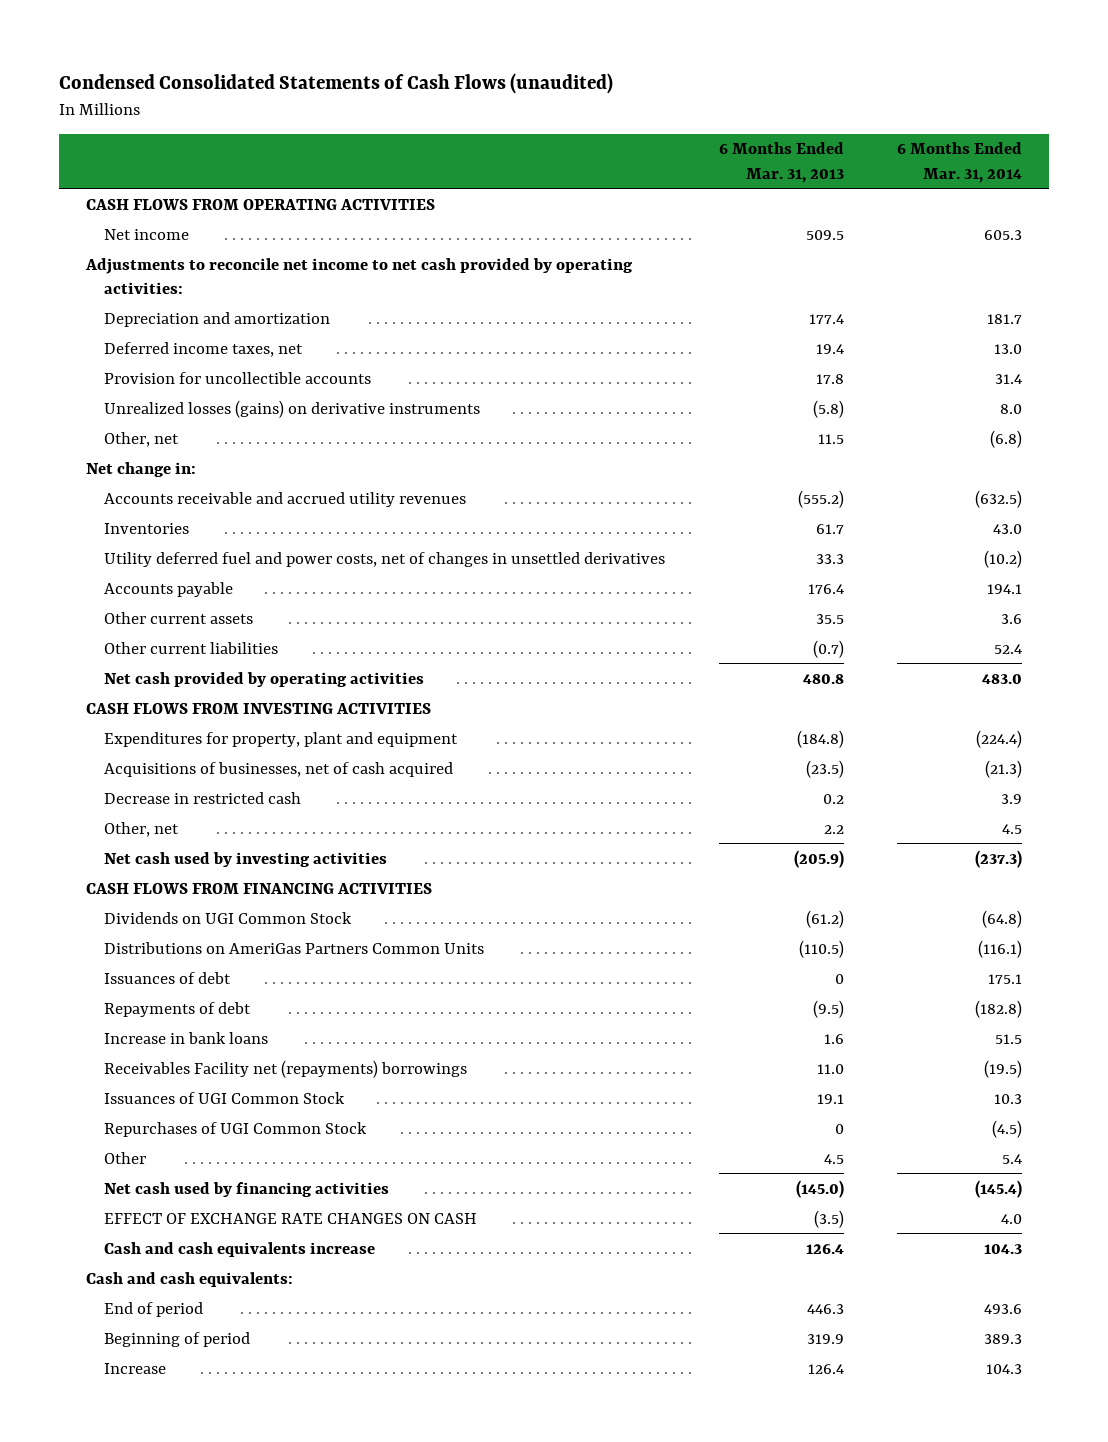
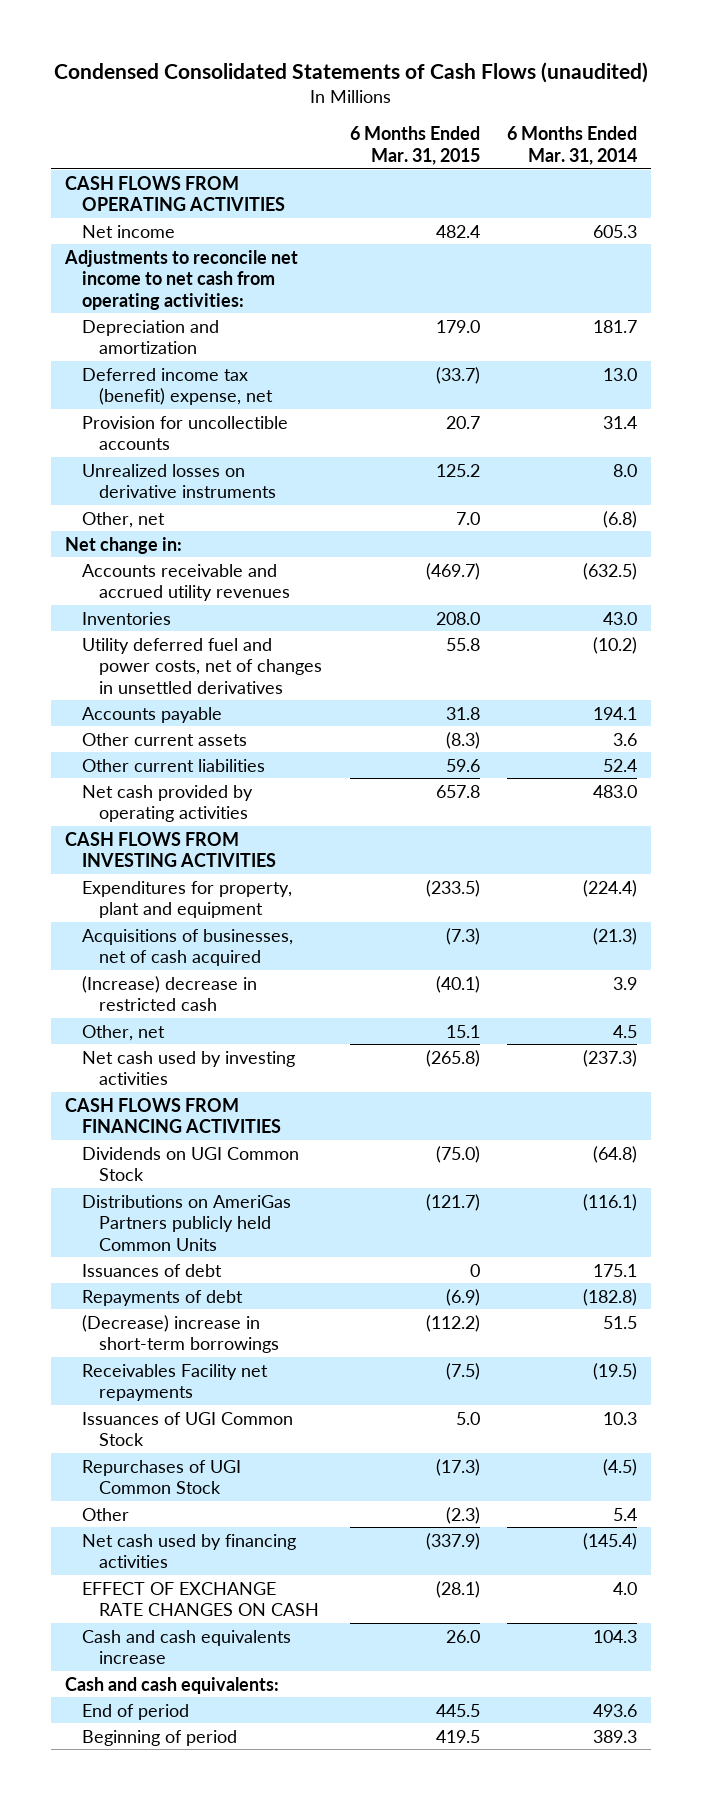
- | 6 Months Ended Mar. 31, 2013 | 6 Months Ended Mar. 31, 2014
+ | 6 Months Ended Mar. 31, 2015 | 6 Months Ended Mar. 31, 2014
- Adjustments to reconcile net income to net cash provided by operating activities:
+ Adjustments to reconcile net income to net cash from operating activities:
- Deferred income taxes, net | 19.4 | 13.0
+ Deferred income tax (benefit) expense, net | (33.7) | 13.0
- Unrealized losses (gains) on derivative instruments | (5.8) | 8.0
+ Unrealized losses on derivative instruments | 125.2 | 8.0
- Decrease in restricted cash | 0.2 | 3.9
+ (Increase) decrease in restricted cash | (40.1) | 3.9
- Distributions on AmeriGas Partners Common Units | (110.5) | (116.1)
+ Distributions on AmeriGas Partners publicly held Common Units | (121.7) | (116.1)
- Increase in bank loans | 1.6 | 51.5
- Receivables Facility net (repayments) borrowings | 11.0 | (19.5)
+ (Decrease) increase in short-term borrowings | (112.2) | 51.5
+ Receivables Facility net repayments | (7.5) | (19.5)
- Increase | 126.4 | 104.3

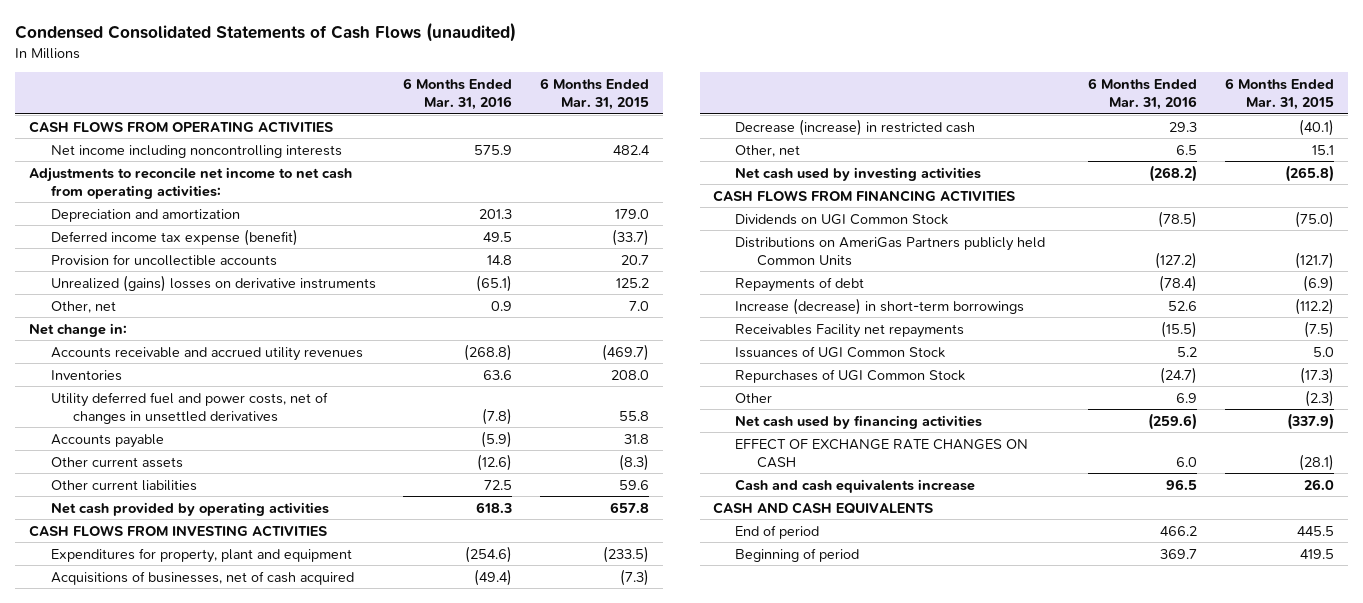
- | 6 Months Ended Mar. 31, 2015 | 6 Months Ended Mar. 31, 2014
+ | 6 Months Ended Mar. 31, 2016 | 6 Months Ended Mar. 31, 2015
- Net income | 482.4 | 605.3
+ Net income including noncontrolling interests | 575.9 | 482.4
- Deferred income tax (benefit) expense, net | (33.7) | 13.0
+ Deferred income tax expense (benefit) | 49.5 | (33.7)
- Unrealized losses on derivative instruments | 125.2 | 8.0
+ Unrealized (gains) losses on derivative instruments | (65.1) | 125.2
- (Increase) decrease in restricted cash | (40.1) | 3.9
+ Decrease (increase) in restricted cash | 29.3 | (40.1)
- Issuances of debt | 0 | 175.1
- (Decrease) increase in short-term borrowings | (112.2) | 51.5
+ Increase (decrease) in short-term borrowings | 52.6 | (112.2)
- Cash and cash equivalents:
+ CASH AND CASH EQUIVALENTS

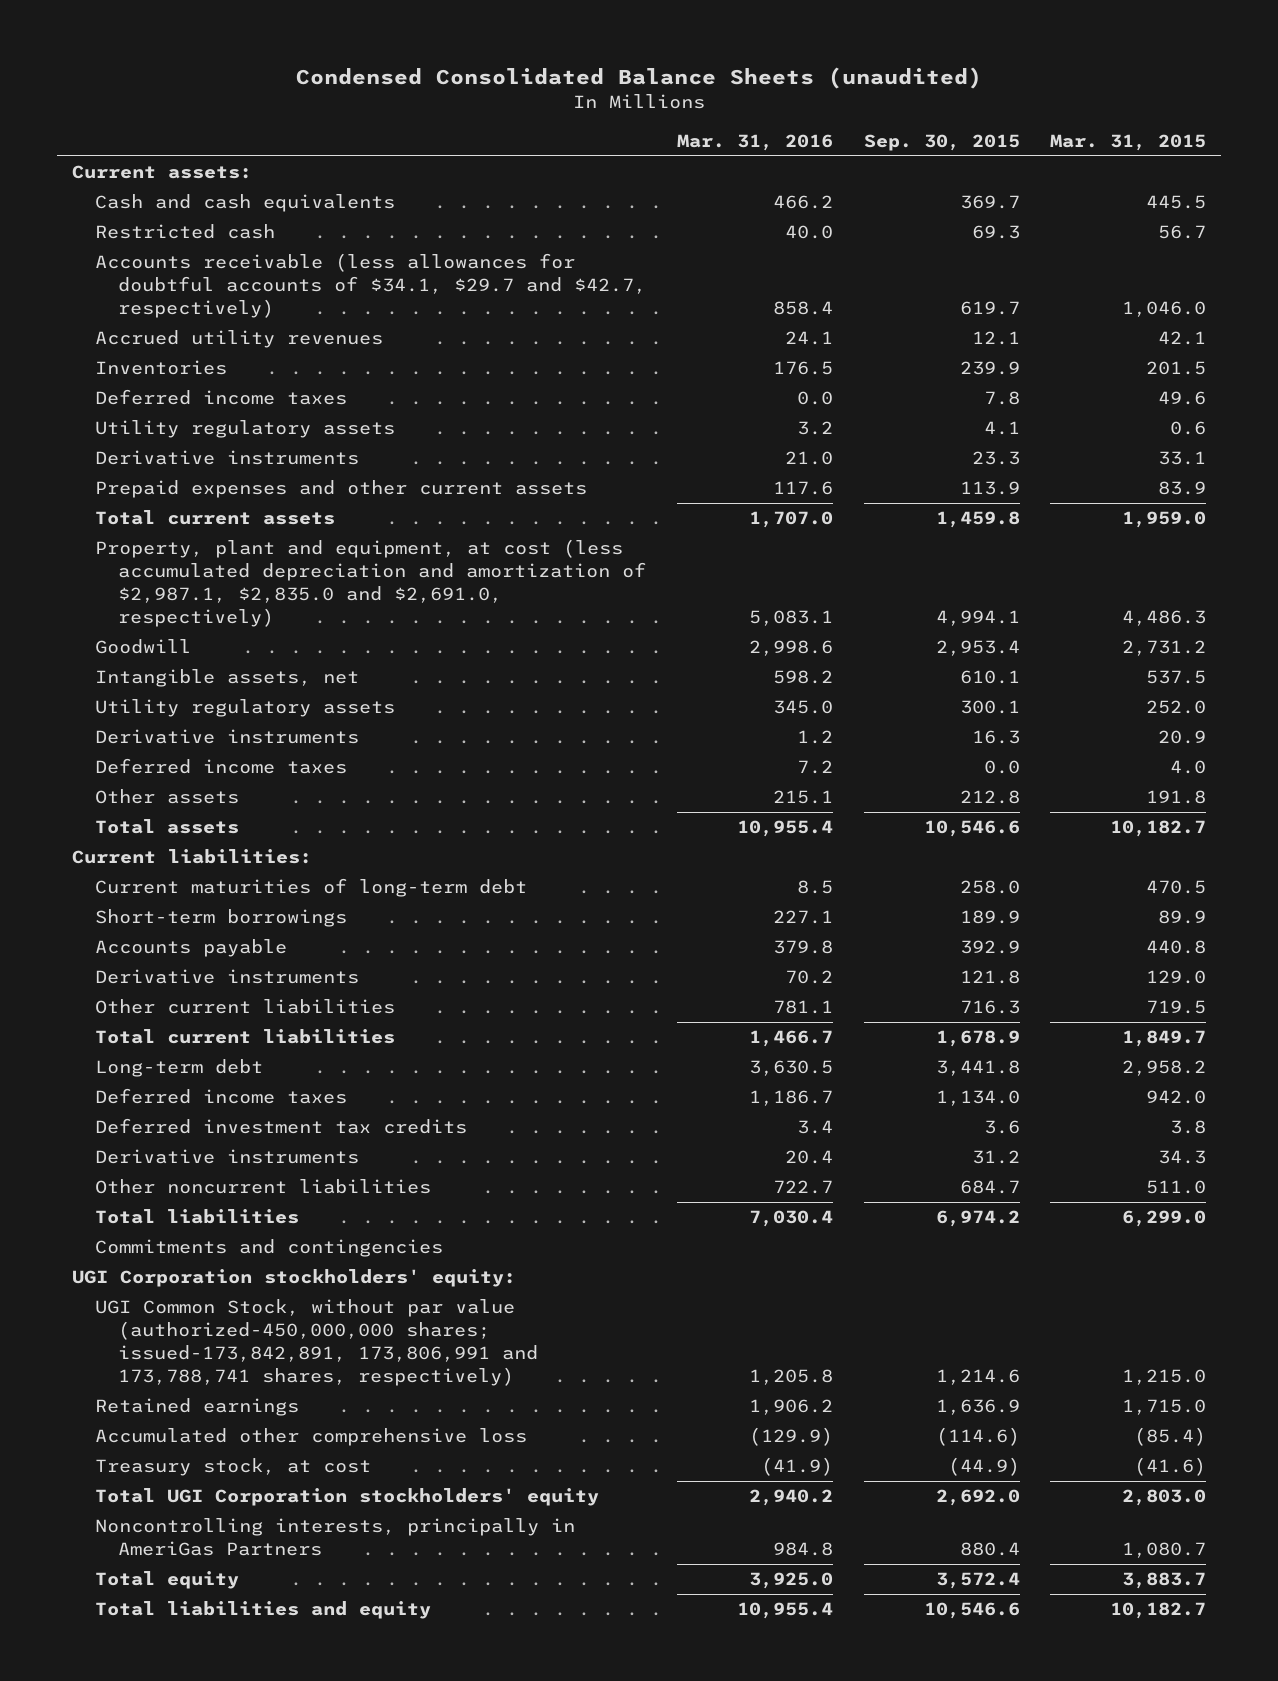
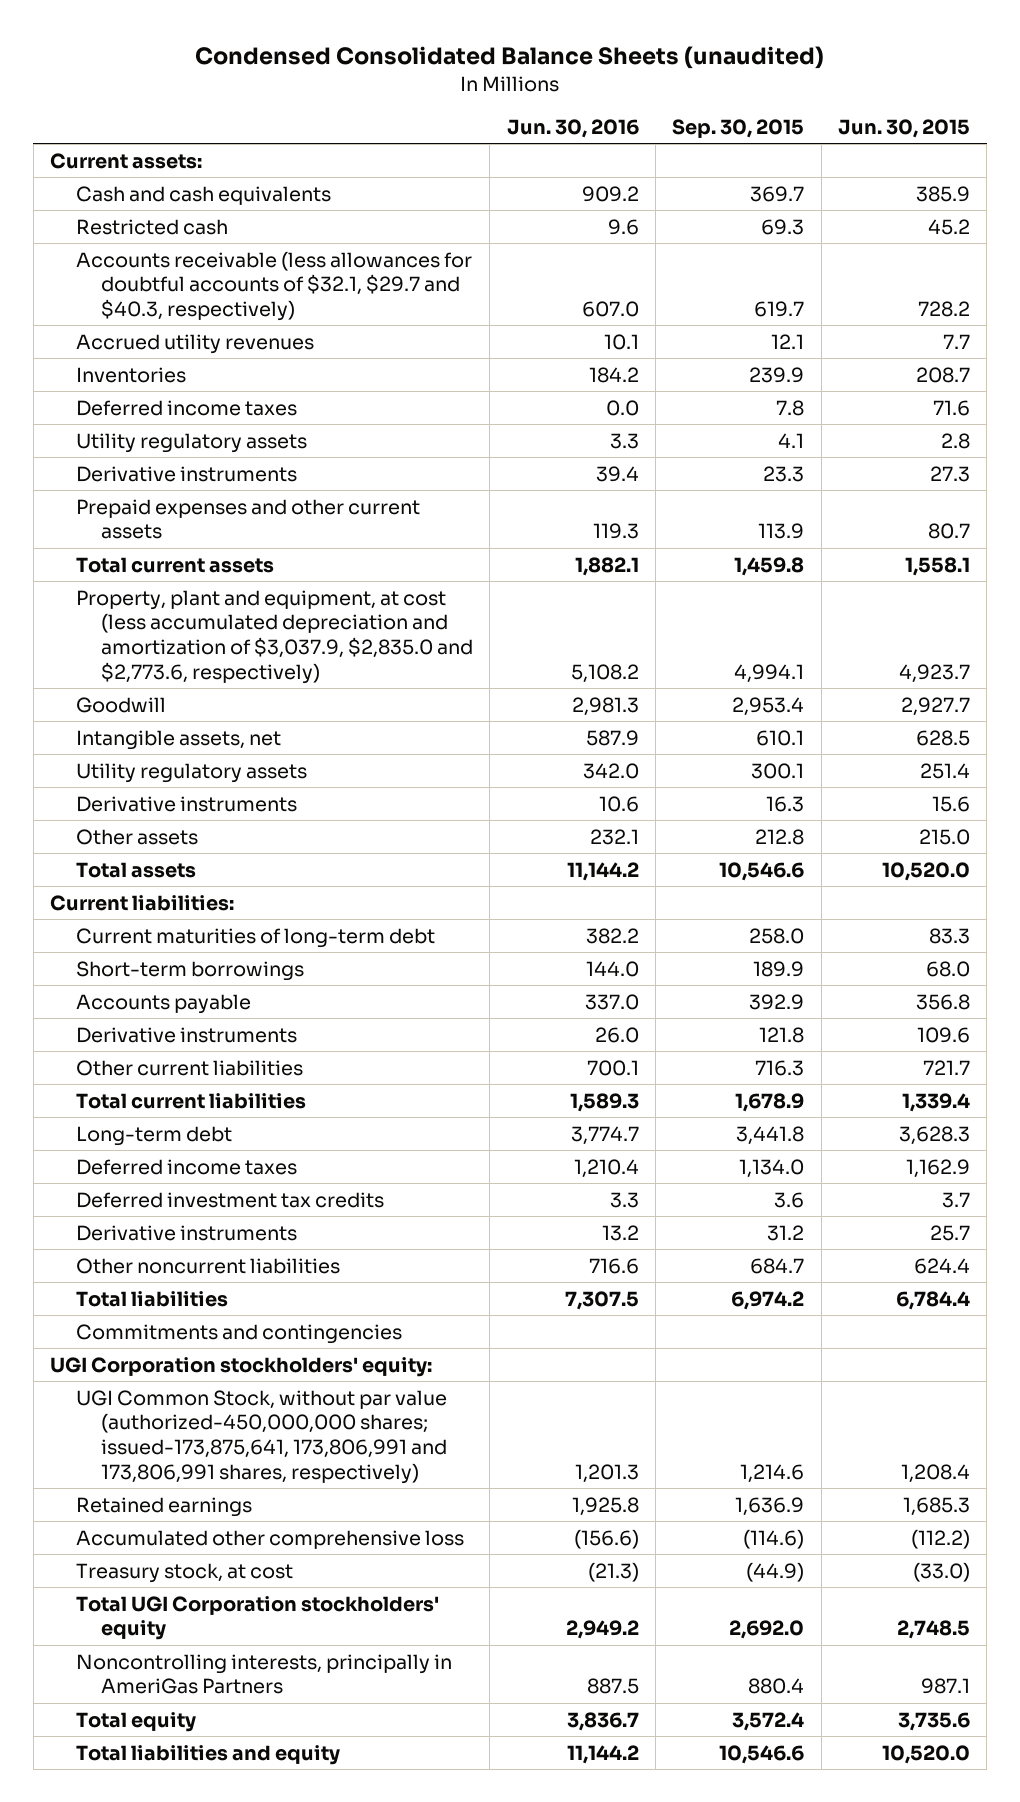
- | Mar. 31, 2016 | Sep. 30, 2015 | Mar. 31, 2015
+ | Jun. 30, 2016 | Sep. 30, 2015 | Jun. 30, 2015
- Accounts receivable (less allowances for doubtful accounts of $34.1, $29.7 and $42.7, respectively) | 858.4 | 619.7 | 1,046.0
+ Accounts receivable (less allowances for doubtful accounts of $32.1, $29.7 and $40.3, respectively) | 607.0 | 619.7 | 728.2
- Property, plant and equipment, at cost (less accumulated depreciation and amortization of $2,987.1, $2,835.0 and $2,691.0, respectively) | 5,083.1 | 4,994.1 | 4,486.3
+ Property, plant and equipment, at cost (less accumulated depreciation and amortization of $3,037.9, $2,835.0 and $2,773.6, respectively) | 5,108.2 | 4,994.1 | 4,923.7
- Deferred income taxes | 7.2 | 0.0 | 4.0
- UGI Common Stock, without par value (authorized-450,000,000 shares; issued-173,842,891, 173,806,991 and 173,788,741 shares, respectively) | 1,205.8 | 1,214.6 | 1,215.0
+ UGI Common Stock, without par value (authorized-450,000,000 shares; issued-173,875,641, 173,806,991 and 173,806,991 shares, respectively) | 1,201.3 | 1,214.6 | 1,208.4

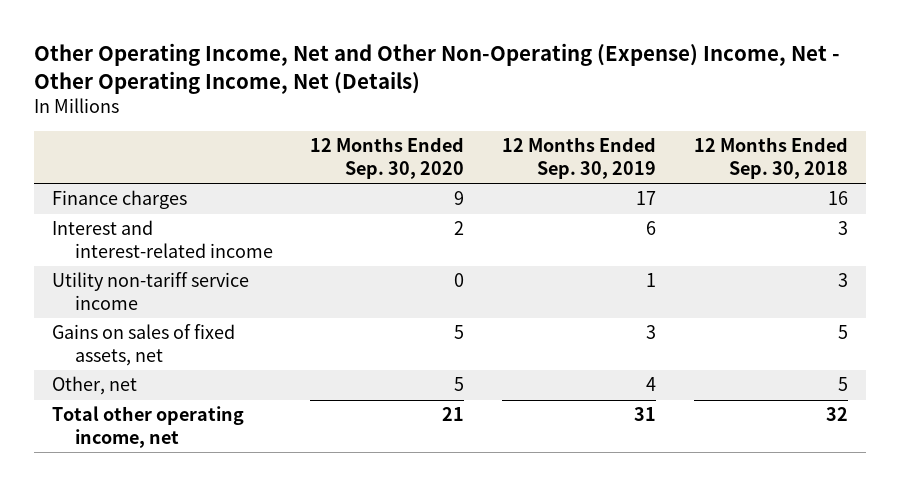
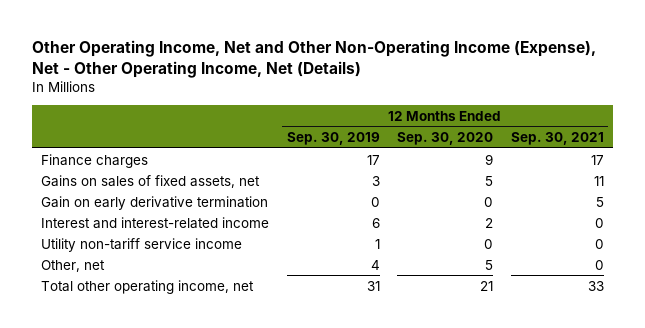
- Other Operating Income, Net and Other Non-Operating (Expense) Income, Net - Other Operating Income, Net (Details)
+ Other Operating Income, Net and Other Non-Operating Income (Expense), Net - Other Operating Income, Net (Details)
- | 12 Months Ended Sep. 30, 2020 | 12 Months Ended Sep. 30, 2019 | 12 Months Ended Sep. 30, 2018
+ | 12 Months Ended Sep. 30, 2019 | 12 Months Ended Sep. 30, 2020 | 12 Months Ended Sep. 30, 2021
moved up: Gains on sales of fixed assets, net | 3 | 5 | 11
+ Gain on early derivative termination | 0 | 0 | 5

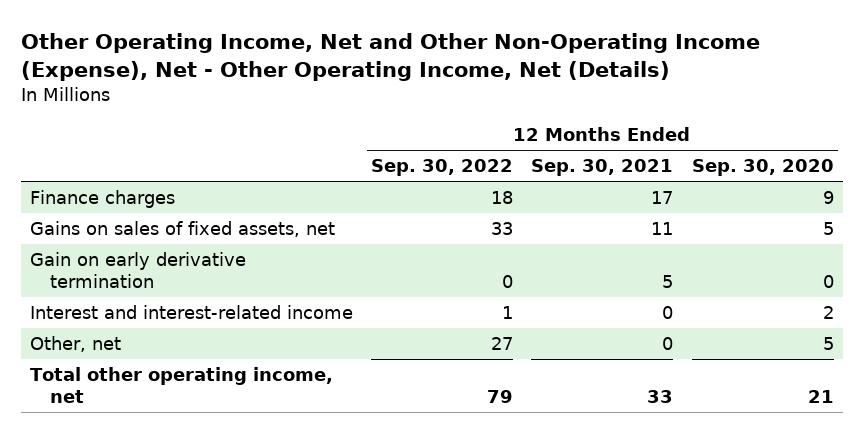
- | 12 Months Ended Sep. 30, 2019 | 12 Months Ended Sep. 30, 2020 | 12 Months Ended Sep. 30, 2021
+ | 12 Months Ended Sep. 30, 2022 | 12 Months Ended Sep. 30, 2021 | 12 Months Ended Sep. 30, 2020
- Utility non-tariff service income | 1 | 0 | 0

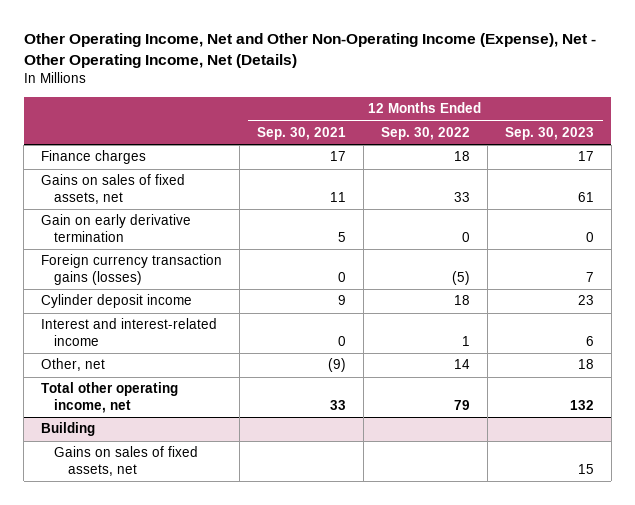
- | 12 Months Ended Sep. 30, 2022 | 12 Months Ended Sep. 30, 2021 | 12 Months Ended Sep. 30, 2020
+ | 12 Months Ended Sep. 30, 2021 | 12 Months Ended Sep. 30, 2022 | 12 Months Ended Sep. 30, 2023
+ Foreign currency transaction gains (losses) | 0 | (5) | 7
+ Cylinder deposit income | 9 | 18 | 23
- Other, net | 27 | 0 | 5
+ Other, net | (9) | 14 | 18
+ Building
+ Gains on sales of fixed assets, net | | | 15

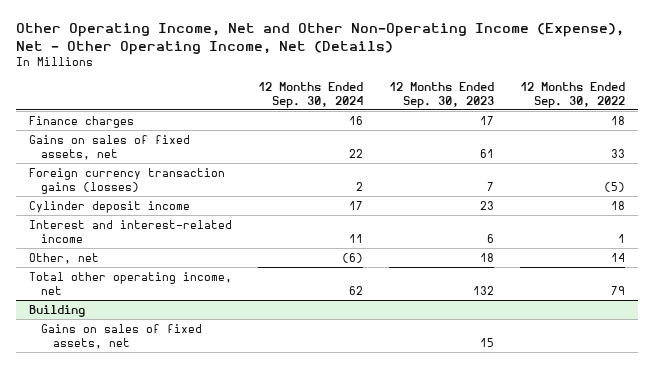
- | 12 Months Ended Sep. 30, 2021 | 12 Months Ended Sep. 30, 2022 | 12 Months Ended Sep. 30, 2023
+ | 12 Months Ended Sep. 30, 2024 | 12 Months Ended Sep. 30, 2023 | 12 Months Ended Sep. 30, 2022
- Gain on early derivative termination | 5 | 0 | 0

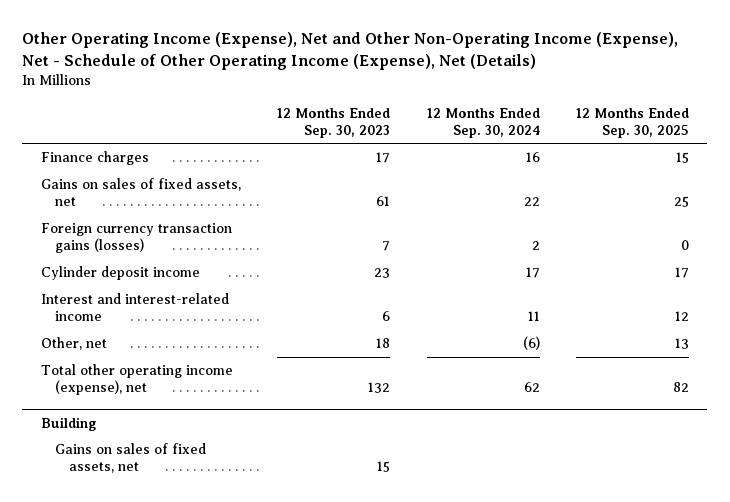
- Other Operating Income, Net and Other Non-Operating Income (Expense), Net - Other Operating Income, Net (Details)
+ Other Operating Income (Expense), Net and Other Non-Operating Income (Expense), Net - Schedule of Other Operating Income (Expense), Net (Details)
- | 12 Months Ended Sep. 30, 2024 | 12 Months Ended Sep. 30, 2023 | 12 Months Ended Sep. 30, 2022
+ | 12 Months Ended Sep. 30, 2023 | 12 Months Ended Sep. 30, 2024 | 12 Months Ended Sep. 30, 2025
- Total other operating income, net | 62 | 132 | 79
+ Total other operating income (expense), net | 132 | 62 | 82

